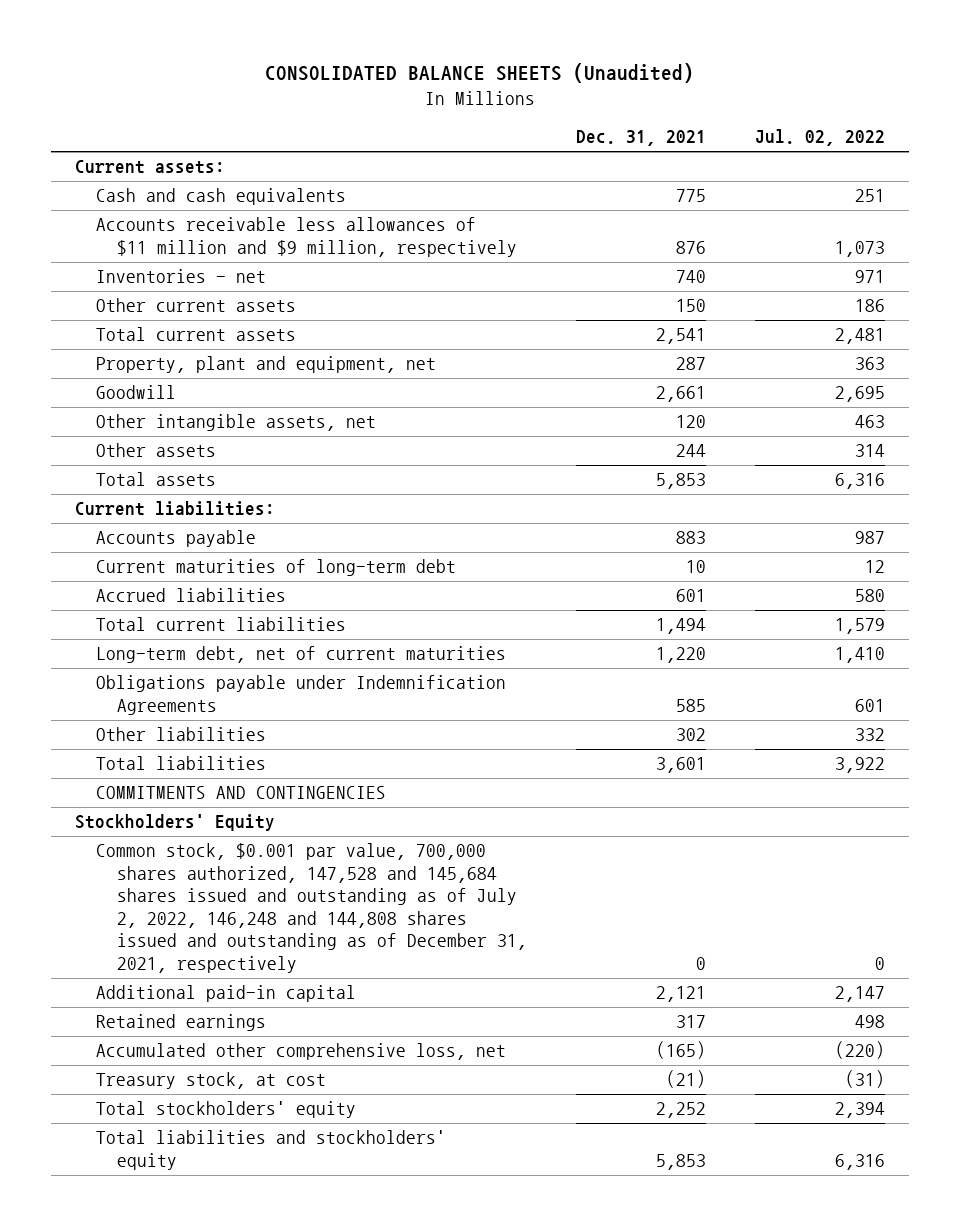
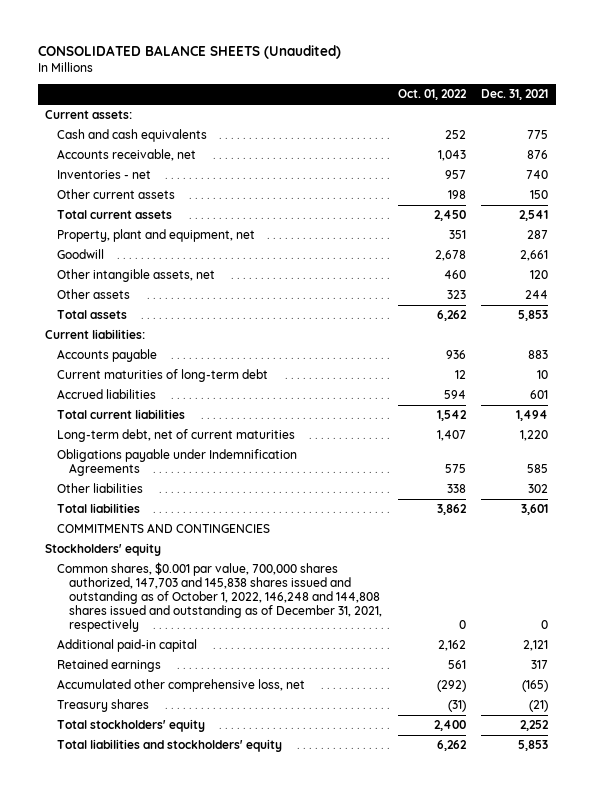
- | Dec. 31, 2021 | Jul. 02, 2022
+ | Oct. 01, 2022 | Dec. 31, 2021
- Accounts receivable less allowances of $11 million and $9 million, respectively | 876 | 1,073
+ Accounts receivable, net | 1,043 | 876
- Stockholders' Equity
- Common stock, $0.001 par value, 700,000 shares authorized, 147,528 and 145,684 shares issued and outstanding as of July 2, 2022, 146,248 and 144,808 shares issued and outstanding as of December 31, 2021, respectively | 0 | 0
+ Stockholders' equity
+ Common shares, $0.001 par value, 700,000 shares authorized, 147,703 and 145,838 shares issued and outstanding as of October 1, 2022, 146,248 and 144,808 shares issued and outstanding as of December 31, 2021, respectively | 0 | 0
- Treasury stock, at cost | (21) | (31)
+ Treasury shares | (31) | (21)

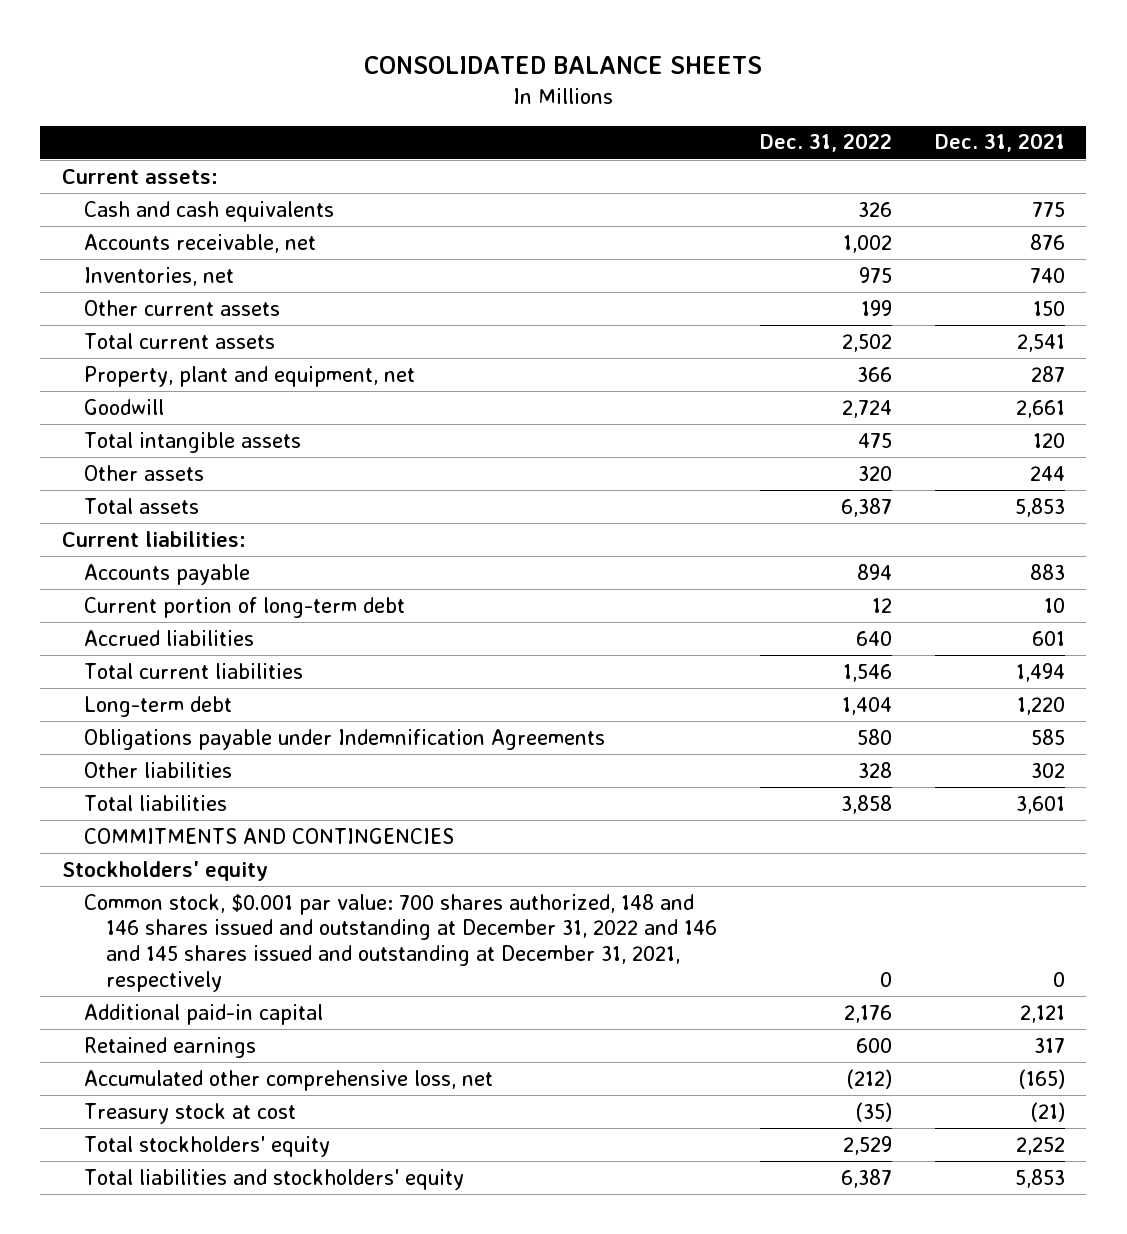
- CONSOLIDATED BALANCE SHEETS (Unaudited)
+ CONSOLIDATED BALANCE SHEETS
- | Oct. 01, 2022 | Dec. 31, 2021
+ | Dec. 31, 2022 | Dec. 31, 2021
- Inventories - net | 957 | 740
+ Inventories, net | 975 | 740
- Other intangible assets, net | 460 | 120
+ Total intangible assets | 475 | 120
- Current maturities of long-term debt | 12 | 10
+ Current portion of long-term debt | 12 | 10
- Long-term debt, net of current maturities | 1,407 | 1,220
+ Long-term debt | 1,404 | 1,220
- Common shares, $0.001 par value, 700,000 shares authorized, 147,703 and 145,838 shares issued and outstanding as of October 1, 2022, 146,248 and 144,808 shares issued and outstanding as of December 31, 2021, respectively | 0 | 0
+ Common stock, $0.001 par value: 700 shares authorized, 148 and 146 shares issued and outstanding at December 31, 2022 and 146 and 145 shares issued and outstanding at December 31, 2021, respectively | 0 | 0
- Treasury shares | (31) | (21)
+ Treasury stock at cost | (35) | (21)

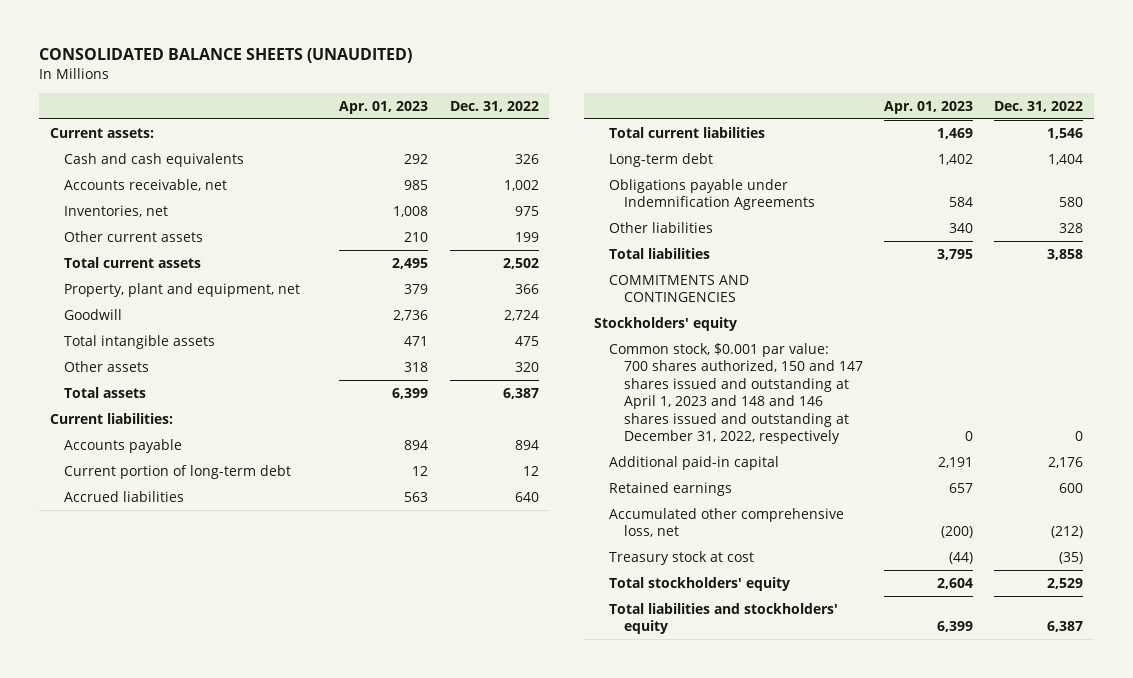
- CONSOLIDATED BALANCE SHEETS
+ CONSOLIDATED BALANCE SHEETS (UNAUDITED)
- | Dec. 31, 2022 | Dec. 31, 2021
+ | Apr. 01, 2023 | Dec. 31, 2022
- Common stock, $0.001 par value: 700 shares authorized, 148 and 146 shares issued and outstanding at December 31, 2022 and 146 and 145 shares issued and outstanding at December 31, 2021, respectively | 0 | 0
+ Common stock, $0.001 par value: 700 shares authorized, 150 and 147 shares issued and outstanding at April 1, 2023 and 148 and 146 shares issued and outstanding at December 31, 2022, respectively | 0 | 0

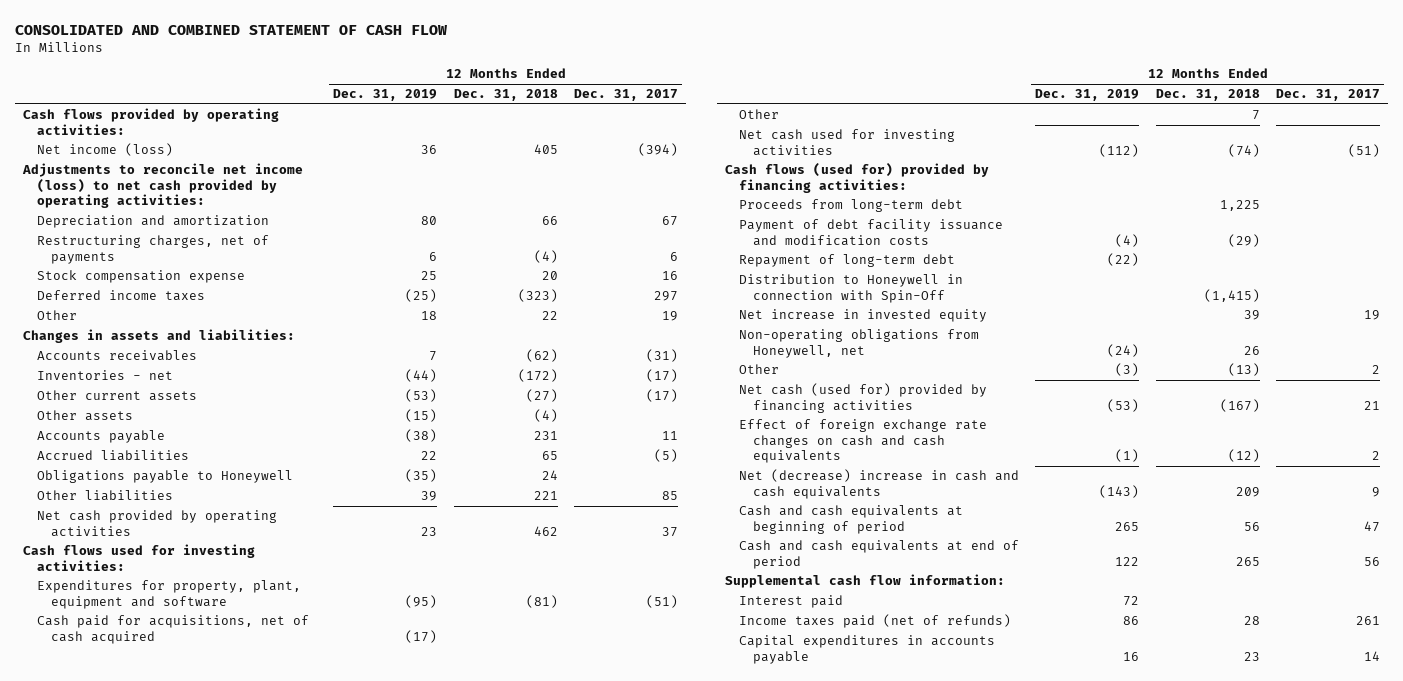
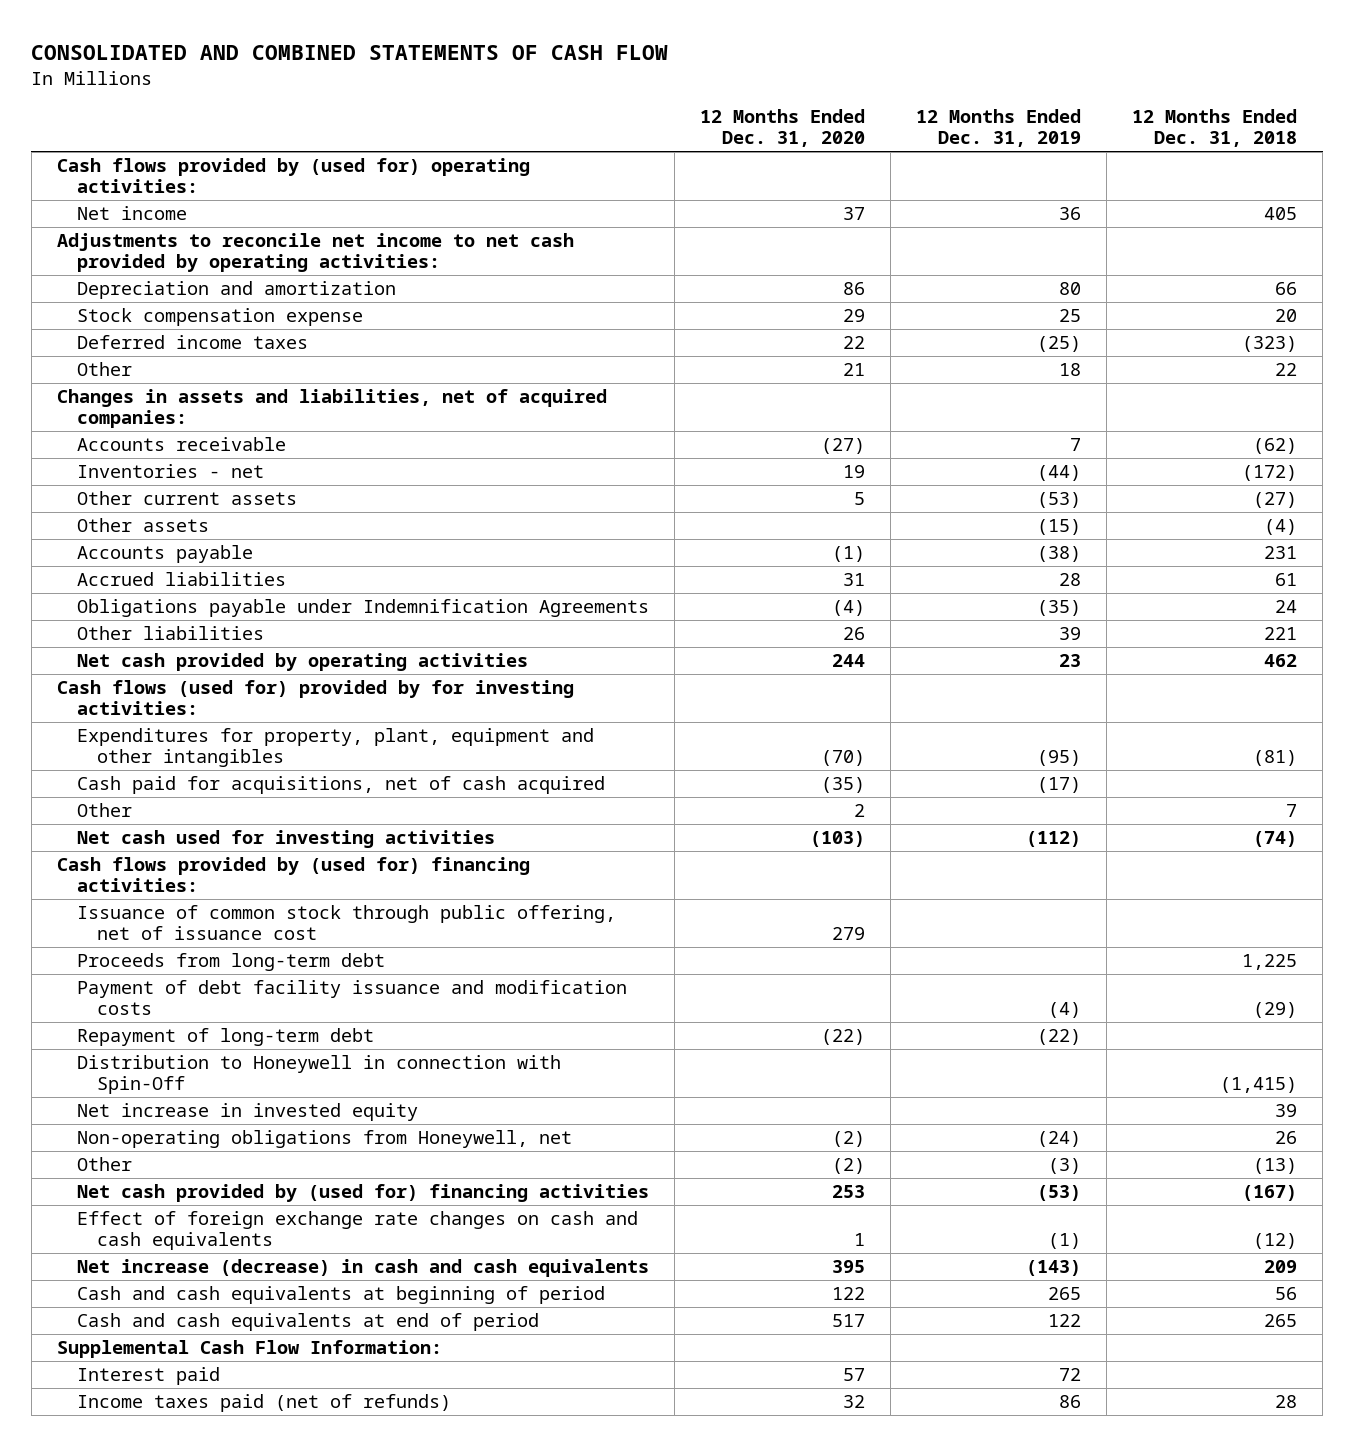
- CONSOLIDATED AND COMBINED STATEMENT OF CASH FLOW
+ CONSOLIDATED AND COMBINED STATEMENTS OF CASH FLOW
- | 12 Months Ended Dec. 31, 2019 | 12 Months Ended Dec. 31, 2018 | 12 Months Ended Dec. 31, 2017
+ | 12 Months Ended Dec. 31, 2020 | 12 Months Ended Dec. 31, 2019 | 12 Months Ended Dec. 31, 2018
- Cash flows provided by operating activities:
- Net income (loss) | 36 | 405 | (394)
- Adjustments to reconcile net income (loss) to net cash provided by operating activities:
+ Cash flows provided by (used for) operating activities:
+ Net income | 37 | 36 | 405
+ Adjustments to reconcile net income to net cash provided by operating activities:
- Restructuring charges, net of payments | 6 | (4) | 6
- Changes in assets and liabilities:
- Accounts receivables | 7 | (62) | (31)
+ Changes in assets and liabilities, net of acquired companies:
+ Accounts receivable | (27) | 7 | (62)
- Accrued liabilities | 22 | 65 | (5)
- Obligations payable to Honeywell | (35) | 24 |
+ Accrued liabilities | 31 | 28 | 61
+ Obligations payable under Indemnification Agreements | (4) | (35) | 24
- Cash flows used for investing activities:
- Expenditures for property, plant, equipment and software | (95) | (81) | (51)
+ Cash flows (used for) provided by for investing activities:
+ Expenditures for property, plant, equipment and other intangibles | (70) | (95) | (81)
- Cash flows (used for) provided by financing activities:
+ Cash flows provided by (used for) financing activities:
+ Issuance of common stock through public offering, net of issuance cost | 279 | |
- Net cash (used for) provided by financing activities | (53) | (167) | 21
+ Net cash provided by (used for) financing activities | 253 | (53) | (167)
- Net (decrease) increase in cash and cash equivalents | (143) | 209 | 9
+ Net increase (decrease) in cash and cash equivalents | 395 | (143) | 209
- Supplemental cash flow information:
+ Supplemental Cash Flow Information:
- Capital expenditures in accounts payable | 16 | 23 | 14

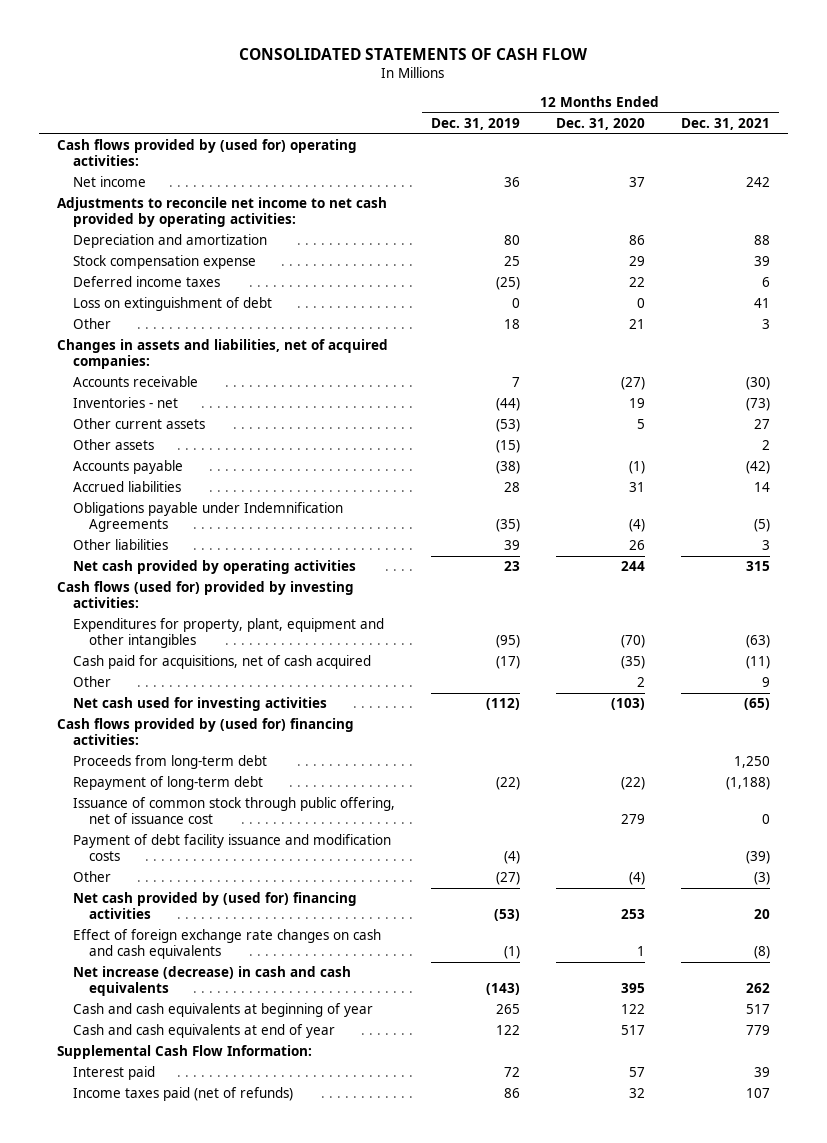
- CONSOLIDATED AND COMBINED STATEMENTS OF CASH FLOW
+ CONSOLIDATED STATEMENTS OF CASH FLOW
- | 12 Months Ended Dec. 31, 2020 | 12 Months Ended Dec. 31, 2019 | 12 Months Ended Dec. 31, 2018
+ | 12 Months Ended Dec. 31, 2019 | 12 Months Ended Dec. 31, 2020 | 12 Months Ended Dec. 31, 2021
+ Loss on extinguishment of debt | 0 | 0 | 41
- Cash flows (used for) provided by for investing activities:
+ Cash flows (used for) provided by investing activities:
- Distribution to Honeywell in connection with Spin-Off | | | (1,415)
- Net increase in invested equity | | | 39
- Non-operating obligations from Honeywell, net | (2) | (24) | 26
- Other | (2) | (3) | (13)
moved down: Issuance of common stock through public offering, net of issuance cost | | 279 | 0
moved down: Payment of debt facility issuance and modification costs | (4) | | (39)
+ Other | (27) | (4) | (3)
- Cash and cash equivalents at beginning of period | 122 | 265 | 56
- Cash and cash equivalents at end of period | 517 | 122 | 265
+ Cash and cash equivalents at beginning of year | 265 | 122 | 517
+ Cash and cash equivalents at end of year | 122 | 517 | 779

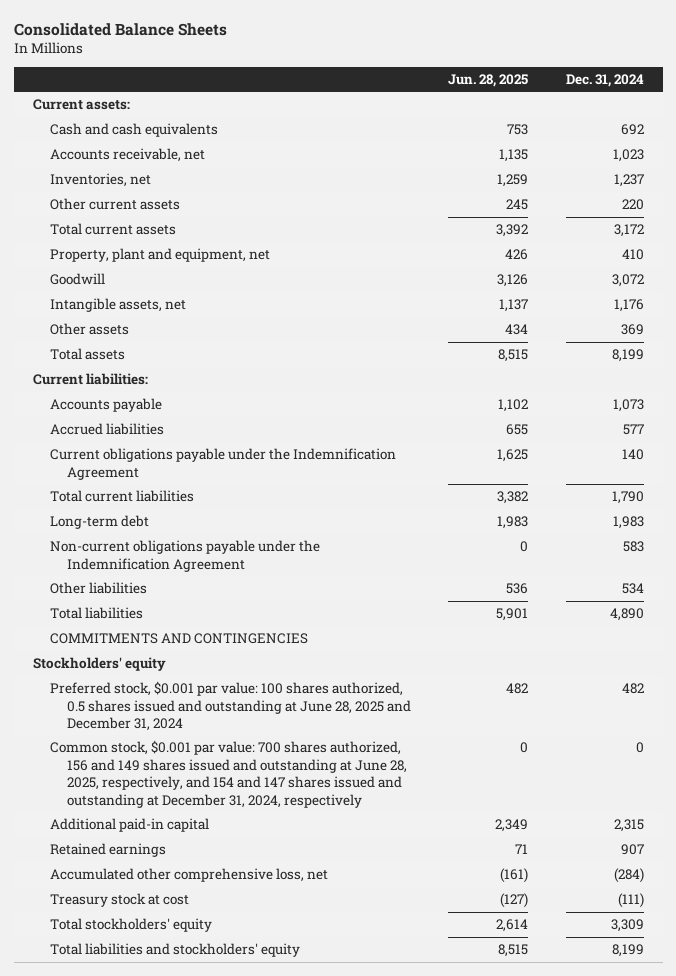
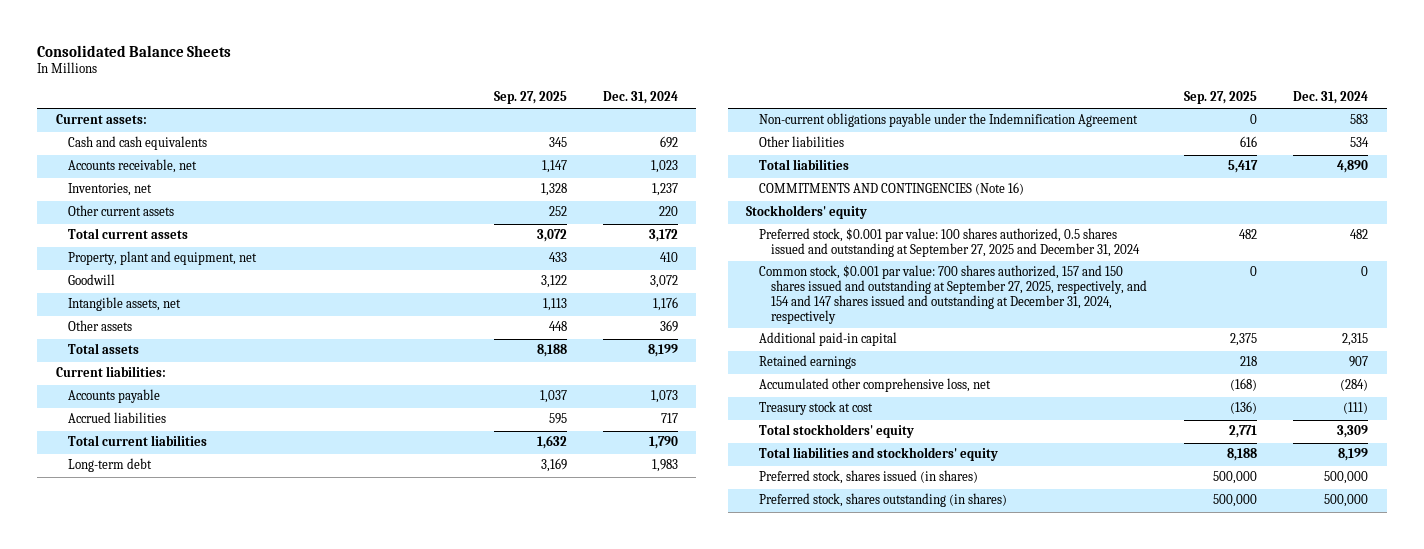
- | Jun. 28, 2025 | Dec. 31, 2024
+ | Sep. 27, 2025 | Dec. 31, 2024
- Accrued liabilities | 655 | 577
- Current obligations payable under the Indemnification Agreement | 1,625 | 140
+ Accrued liabilities | 595 | 717
- COMMITMENTS AND CONTINGENCIES
+ COMMITMENTS AND CONTINGENCIES (Note 16)
- Preferred stock, $0.001 par value: 100 shares authorized, 0.5 shares issued and outstanding at June 28, 2025 and December 31, 2024 | 482 | 482
- Common stock, $0.001 par value: 700 shares authorized, 156 and 149 shares issued and outstanding at June 28, 2025, respectively, and 154 and 147 shares issued and outstanding at December 31, 2024, respectively | 0 | 0
+ Preferred stock, $0.001 par value: 100 shares authorized, 0.5 shares issued and outstanding at September 27, 2025 and December 31, 2024 | 482 | 482
+ Common stock, $0.001 par value: 700 shares authorized, 157 and 150 shares issued and outstanding at September 27, 2025, respectively, and 154 and 147 shares issued and outstanding at December 31, 2024, respectively | 0 | 0
+ Preferred stock, shares issued (in shares) | 500,000 | 500,000
+ Preferred stock, shares outstanding (in shares) | 500,000 | 500,000

